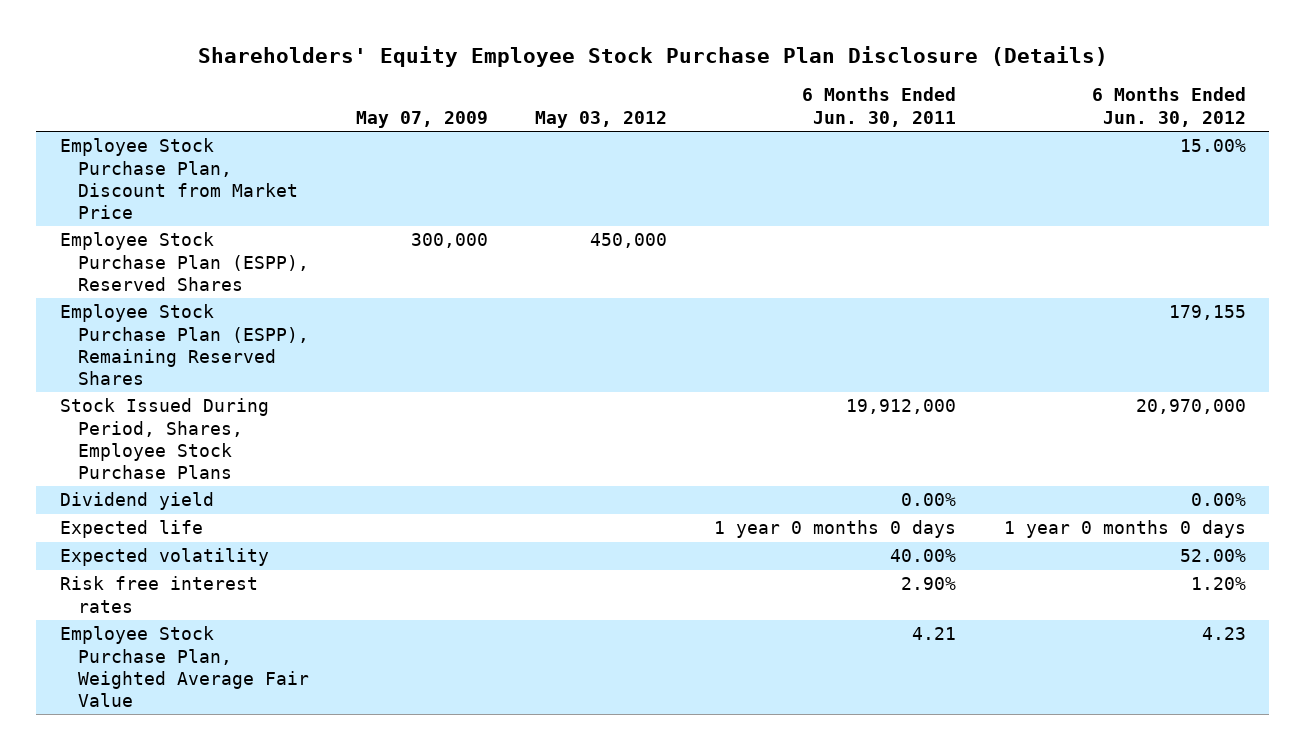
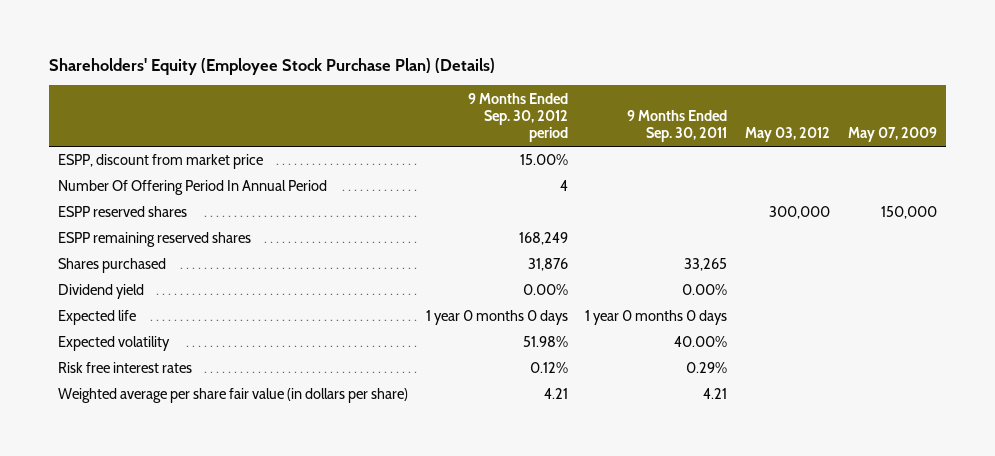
- Shareholders' Equity Employee Stock Purchase Plan Disclosure (Details)
+ Shareholders' Equity (Employee Stock Purchase Plan) (Details)
- | May 07, 2009 | May 03, 2012 | 6 Months Ended Jun. 30, 2011 | 6 Months Ended Jun. 30, 2012
+ | 9 Months Ended Sep. 30, 2012 period | 9 Months Ended Sep. 30, 2011 | May 03, 2012 | May 07, 2009
- Employee Stock Purchase Plan, Discount from Market Price | | | | 15.00%
- Employee Stock Purchase Plan (ESPP), Reserved Shares | 300,000 | 450,000 | |
- Employee Stock Purchase Plan (ESPP), Remaining Reserved Shares | | | | 179,155
- Stock Issued During Period, Shares, Employee Stock Purchase Plans | | | 19,912,000 | 20,970,000
+ ESPP, discount from market price | 15.00% | | |
+ Number Of Offering Period In Annual Period | 4 | | |
+ ESPP reserved shares | | | 300,000 | 150,000
+ ESPP remaining reserved shares | 168,249 | | |
+ Shares purchased | 31,876 | 33,265 | |
- Employee Stock Purchase Plan, Weighted Average Fair Value | | | 4.21 | 4.23
+ Weighted average per share fair value (in dollars per share) | 4.21 | 4.21 | |

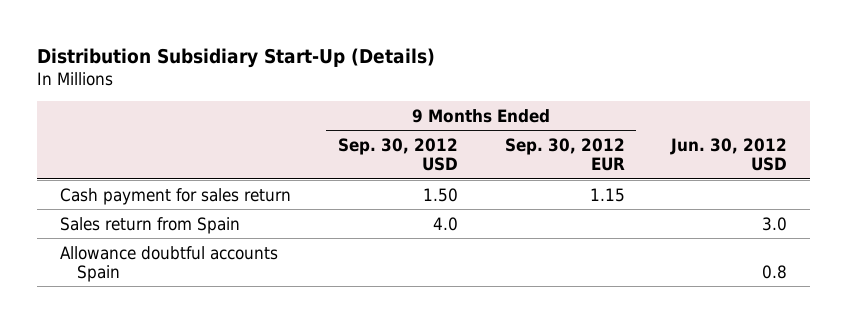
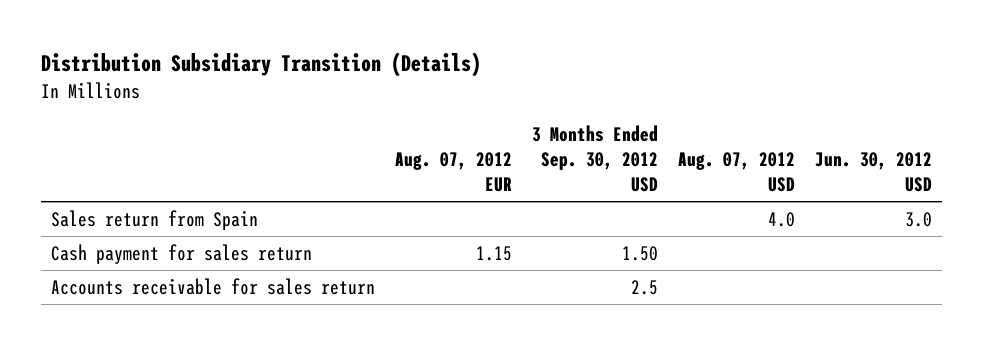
- Distribution Subsidiary Start-Up (Details)
+ Distribution Subsidiary Transition (Details)
- | 9 Months Ended Sep. 30, 2012 USD | 9 Months Ended Sep. 30, 2012 EUR | Jun. 30, 2012 USD
+ | Aug. 07, 2012 EUR | 3 Months Ended Sep. 30, 2012 USD | Aug. 07, 2012 USD | Jun. 30, 2012 USD
- Allowance doubtful accounts Spain | | | 0.8
moved down: Cash payment for sales return | 1.15 | 1.50 | |
+ Accounts receivable for sales return | | 2.5 | |

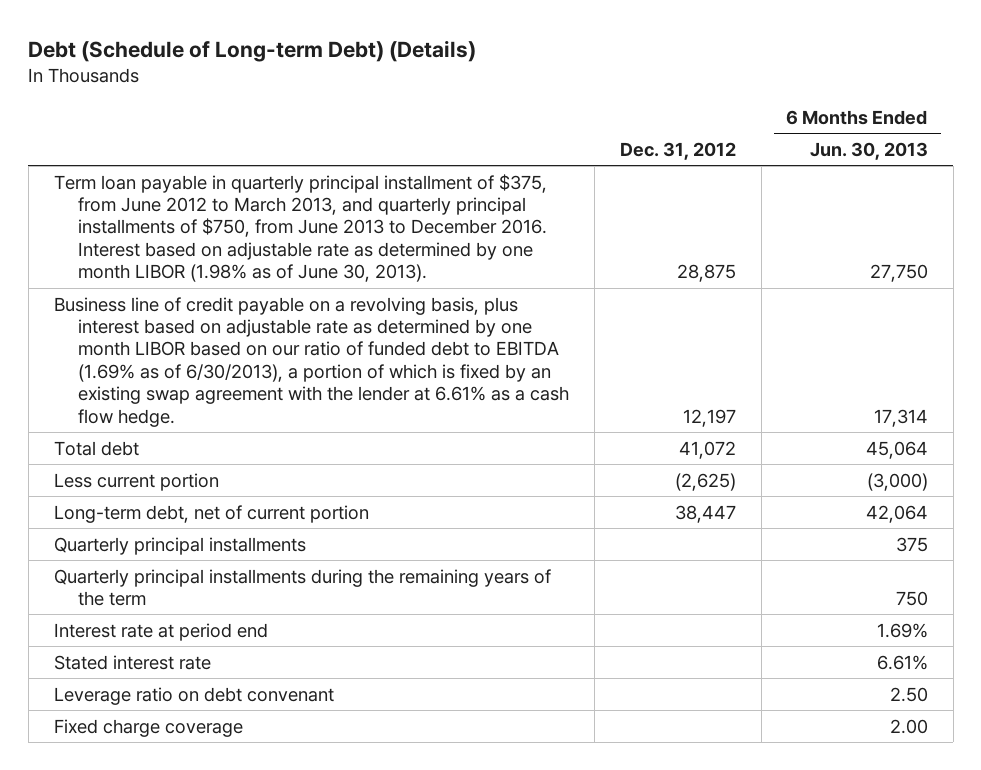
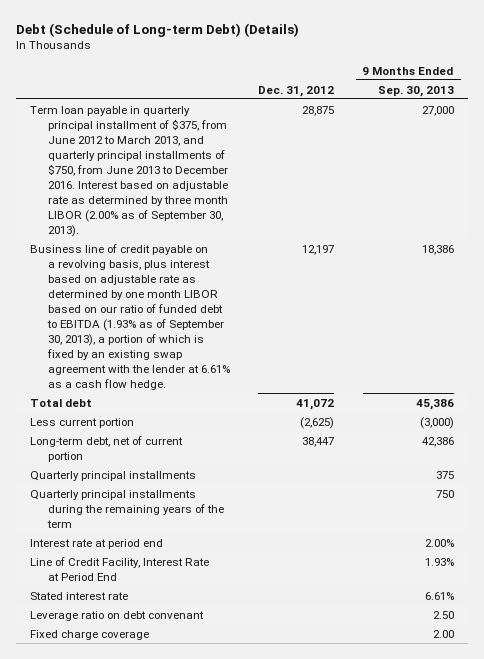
- | Dec. 31, 2012 | 6 Months Ended Jun. 30, 2013
+ | Dec. 31, 2012 | 9 Months Ended Sep. 30, 2013
- Term loan payable in quarterly principal installment of $375, from June 2012 to March 2013, and quarterly principal installments of $750, from June 2013 to December 2016. Interest based on adjustable rate as determined by one month LIBOR (1.98% as of June 30, 2013). | 28,875 | 27,750
- Business line of credit payable on a revolving basis, plus interest based on adjustable rate as determined by one month LIBOR based on our ratio of funded debt to EBITDA (1.69% as of 6/30/2013), a portion of which is fixed by an existing swap agreement with the lender at 6.61% as a cash flow hedge. | 12,197 | 17,314
+ Term loan payable in quarterly principal installment of $375, from June 2012 to March 2013, and quarterly principal installments of $750, from June 2013 to December 2016. Interest based on adjustable rate as determined by three month LIBOR (2.00% as of September 30, 2013). | 28,875 | 27,000
+ Business line of credit payable on a revolving basis, plus interest based on adjustable rate as determined by one month LIBOR based on our ratio of funded debt to EBITDA (1.93% as of September 30, 2013), a portion of which is fixed by an existing swap agreement with the lender at 6.61% as a cash flow hedge. | 12,197 | 18,386
+ Line of Credit Facility, Interest Rate at Period End | | 1.93%

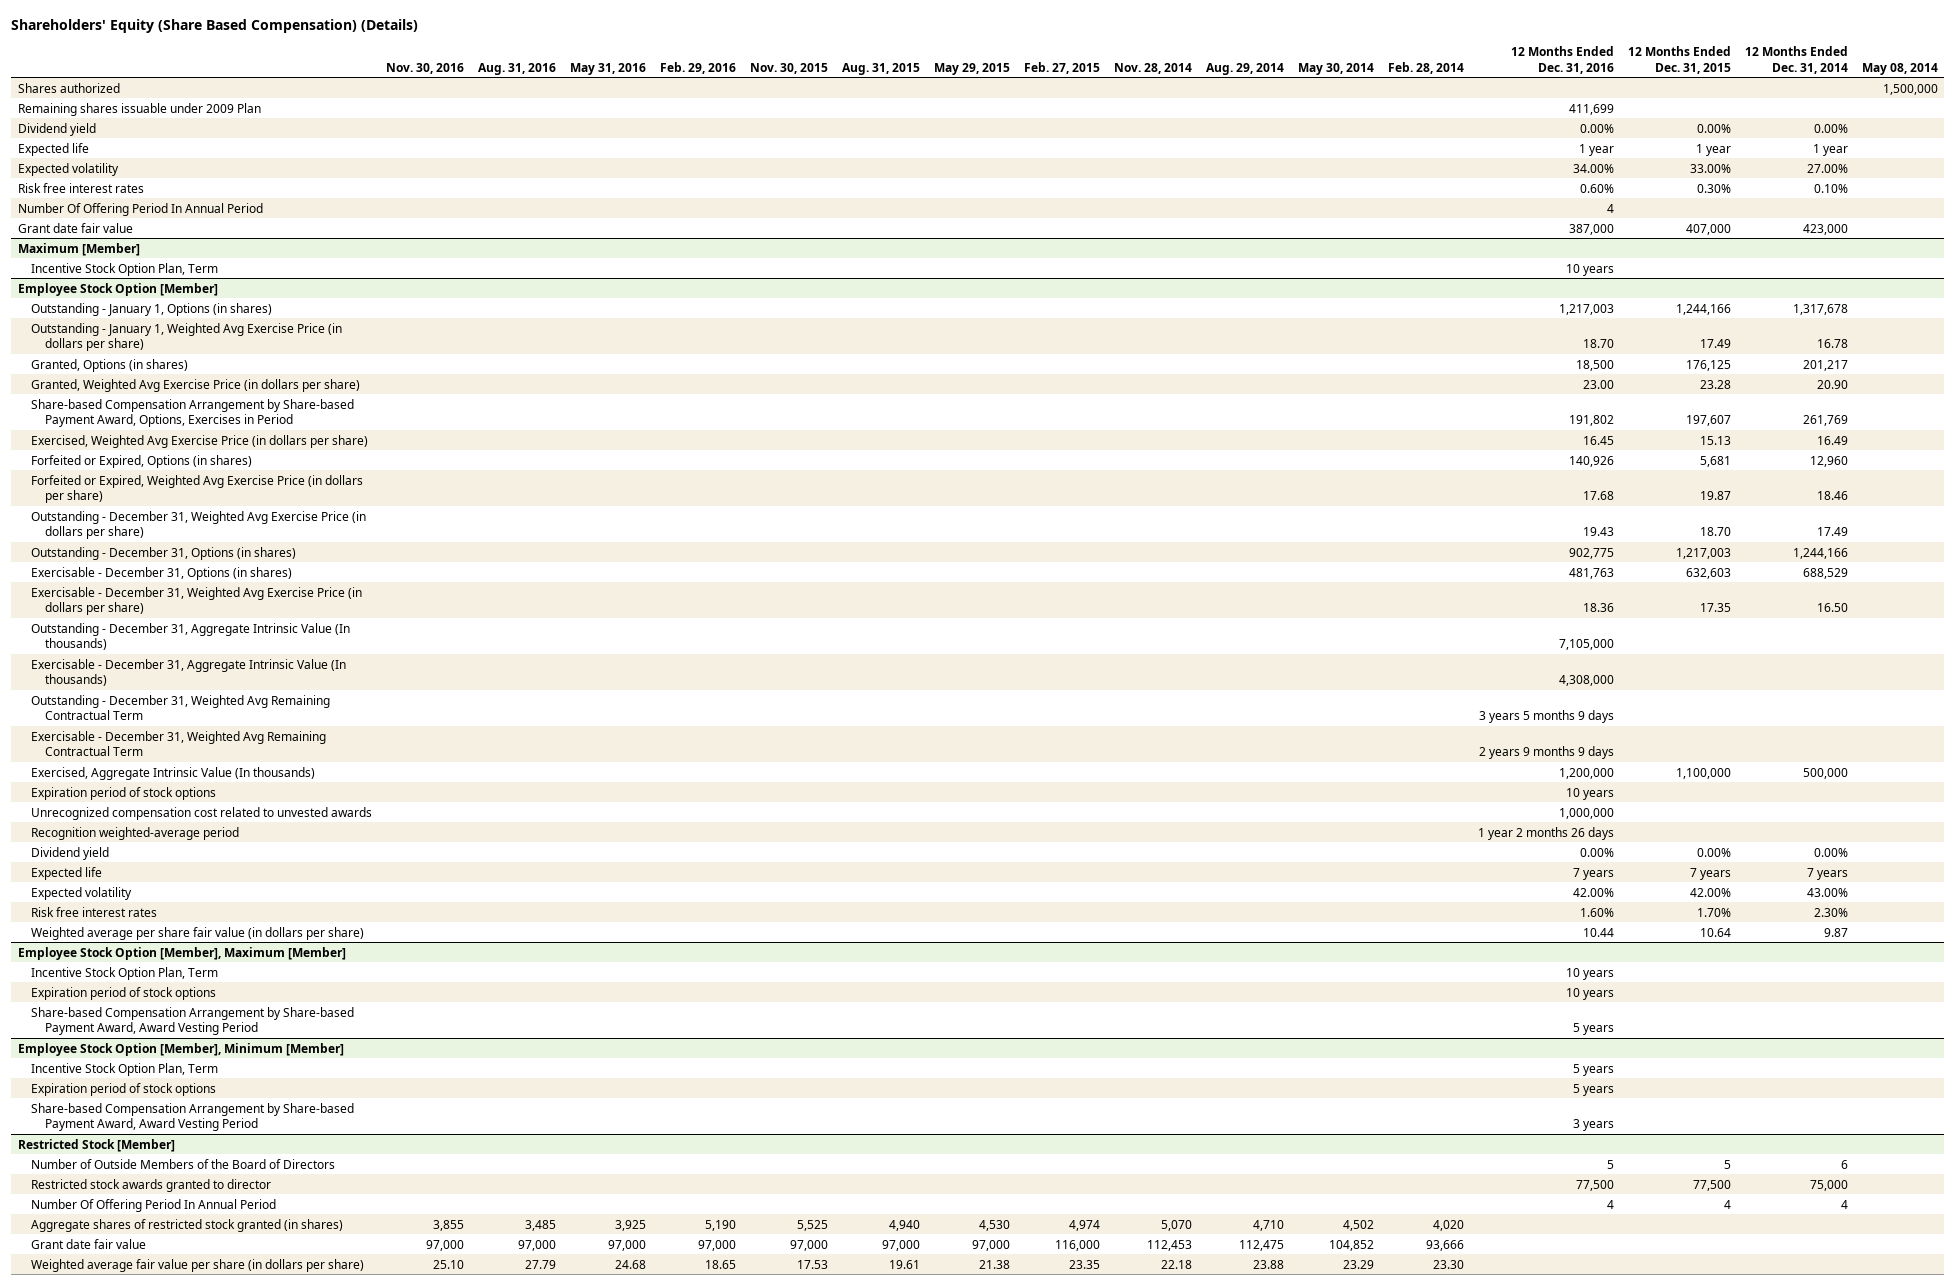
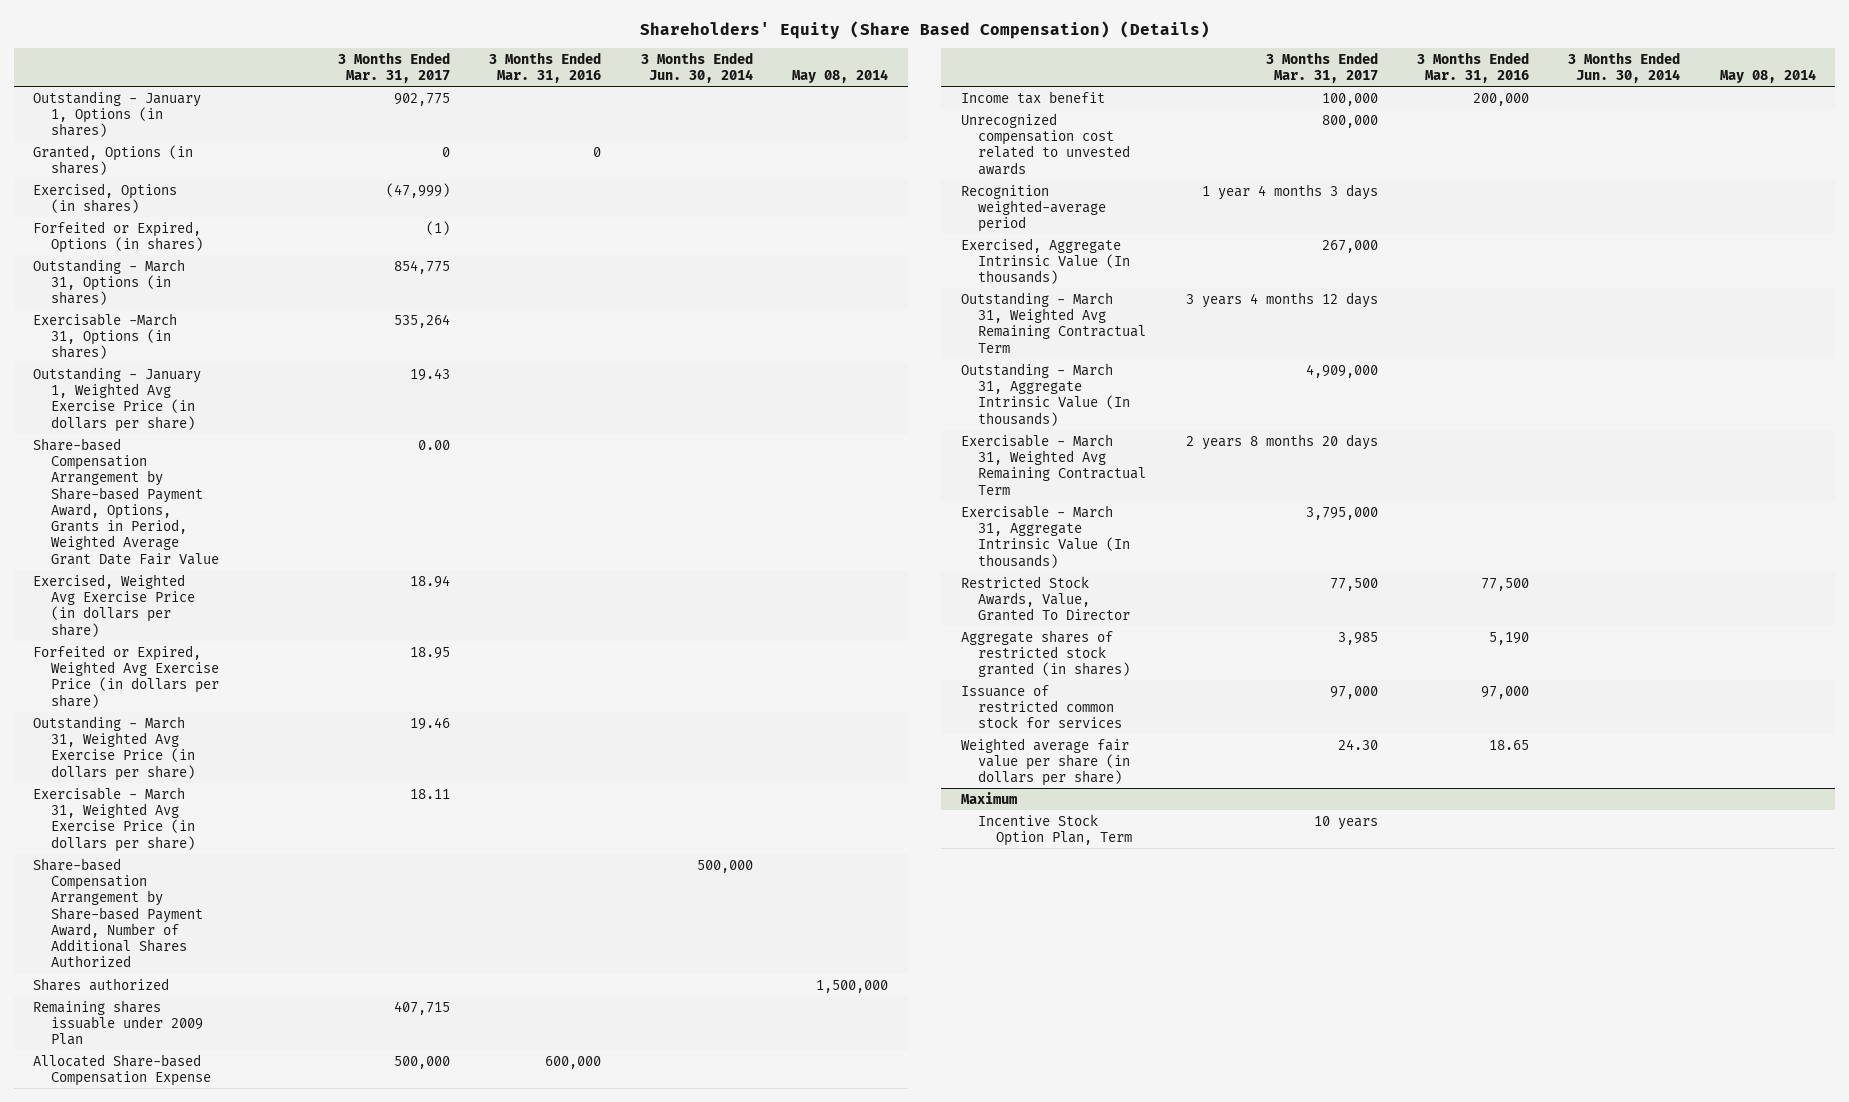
- | Nov. 30, 2016 | Aug. 31, 2016 | May 31, 2016 | Feb. 29, 2016 | Nov. 30, 2015 | Aug. 31, 2015 | May 29, 2015 | Feb. 27, 2015 | Nov. 28, 2014 | Aug. 29, 2014 | May 30, 2014 | Feb. 28, 2014 | 12 Months Ended Dec. 31, 2016 | 12 Months Ended Dec. 31, 2015 | 12 Months Ended Dec. 31, 2014 | May 08, 2014
+ | 3 Months Ended Mar. 31, 2017 | 3 Months Ended Mar. 31, 2016 | 3 Months Ended Jun. 30, 2014 | May 08, 2014
+ Outstanding - January 1, Options (in shares) | 902,775 | | |
+ Granted, Options (in shares) | 0 | 0 | |
+ Exercised, Options (in shares) | (47,999) | | |
+ Forfeited or Expired, Options (in shares) | (1) | | |
+ Outstanding - March 31, Options (in shares) | 854,775 | | |
+ Exercisable -March 31, Options (in shares) | 535,264 | | |
+ Outstanding - January 1, Weighted Avg Exercise Price (in dollars per share) | 19.43 | | |
+ Share-based Compensation Arrangement by Share-based Payment Award, Options, Grants in Period, Weighted Average Grant Date Fair Value | 0.00 | | |
+ Exercised, Weighted Avg Exercise Price (in dollars per share) | 18.94 | | |
+ Forfeited or Expired, Weighted Avg Exercise Price (in dollars per share) | 18.95 | | |
+ Outstanding - March 31, Weighted Avg Exercise Price (in dollars per share) | 19.46 | | |
+ Exercisable - March 31, Weighted Avg Exercise Price (in dollars per share) | 18.11 | | |
+ Share-based Compensation Arrangement by Share-based Payment Award, Number of Additional Shares Authorized | | | 500,000 |
- Dividend yield | | | | | | | | | | | | | 0.00% | 0.00% | 0.00% |
- Expected life | | | | | | | | | | | | | 1 year | 1 year | 1 year |
- Expected volatility | | | | | | | | | | | | | 34.00% | 33.00% | 27.00% |
- Risk free interest rates | | | | | | | | | | | | | 0.60% | 0.30% | 0.10% |
- Number Of Offering Period In Annual Period | | | | | | | | | | | | | 4 | | |
- Grant date fair value | | | | | | | | | | | | | 387,000 | 407,000 | 423,000 |
- Maximum [Member]
+ Allocated Share-based Compensation Expense | 500,000 | 600,000 | |
+ Income tax benefit | 100,000 | 200,000 | |
+ Unrecognized compensation cost related to unvested awards | 800,000 | | |
+ Recognition weighted-average period | 1 year 4 months 3 days | | |
+ Exercised, Aggregate Intrinsic Value (In thousands) | 267,000 | | |
+ Outstanding - March 31, Weighted Avg Remaining Contractual Term | 3 years 4 months 12 days | | |
+ Outstanding - March 31, Aggregate Intrinsic Value (In thousands) | 4,909,000 | | |
+ Exercisable - March 31, Weighted Avg Remaining Contractual Term | 2 years 8 months 20 days | | |
+ Exercisable - March 31, Aggregate Intrinsic Value (In thousands) | 3,795,000 | | |
+ Restricted Stock Awards, Value, Granted To Director | 77,500 | 77,500 | |
+ Aggregate shares of restricted stock granted (in shares) | 3,985 | 5,190 | |
+ Issuance of restricted common stock for services | 97,000 | 97,000 | |
+ Weighted average fair value per share (in dollars per share) | 24.30 | 18.65 | |
+ Maximum
- Employee Stock Option [Member]
- Outstanding - January 1, Options (in shares) | | | | | | | | | | | | | 1,217,003 | 1,244,166 | 1,317,678 |
- Outstanding - January 1, Weighted Avg Exercise Price (in dollars per share) | | | | | | | | | | | | | 18.70 | 17.49 | 16.78 |
- Granted, Options (in shares) | | | | | | | | | | | | | 18,500 | 176,125 | 201,217 |
- Granted, Weighted Avg Exercise Price (in dollars per share) | | | | | | | | | | | | | 23.00 | 23.28 | 20.90 |
- Share-based Compensation Arrangement by Share-based Payment Award, Options, Exercises in Period | | | | | | | | | | | | | 191,802 | 197,607 | 261,769 |
- Exercised, Weighted Avg Exercise Price (in dollars per share) | | | | | | | | | | | | | 16.45 | 15.13 | 16.49 |
- Forfeited or Expired, Options (in shares) | | | | | | | | | | | | | 140,926 | 5,681 | 12,960 |
- Forfeited or Expired, Weighted Avg Exercise Price (in dollars per share) | | | | | | | | | | | | | 17.68 | 19.87 | 18.46 |
- Outstanding - December 31, Weighted Avg Exercise Price (in dollars per share) | | | | | | | | | | | | | 19.43 | 18.70 | 17.49 |
- Outstanding - December 31, Options (in shares) | | | | | | | | | | | | | 902,775 | 1,217,003 | 1,244,166 |
- Exercisable - December 31, Options (in shares) | | | | | | | | | | | | | 481,763 | 632,603 | 688,529 |
- Exercisable - December 31, Weighted Avg Exercise Price (in dollars per share) | | | | | | | | | | | | | 18.36 | 17.35 | 16.50 |
- Outstanding - December 31, Aggregate Intrinsic Value (In thousands) | | | | | | | | | | | | | 7,105,000 | | |
- Exercisable - December 31, Aggregate Intrinsic Value (In thousands) | | | | | | | | | | | | | 4,308,000 | | |
- Outstanding - December 31, Weighted Avg Remaining Contractual Term | | | | | | | | | | | | | 3 years 5 months 9 days | | |
- Exercisable - December 31, Weighted Avg Remaining Contractual Term | | | | | | | | | | | | | 2 years 9 months 9 days | | |
- Exercised, Aggregate Intrinsic Value (In thousands) | | | | | | | | | | | | | 1,200,000 | 1,100,000 | 500,000 |
- Expiration period of stock options | | | | | | | | | | | | | 10 years | | |
- Unrecognized compensation cost related to unvested awards | | | | | | | | | | | | | 1,000,000 | | |
- Recognition weighted-average period | | | | | | | | | | | | | 1 year 2 months 26 days | | |
- Dividend yield | | | | | | | | | | | | | 0.00% | 0.00% | 0.00% |
- Expected life | | | | | | | | | | | | | 7 years | 7 years | 7 years |
- Expected volatility | | | | | | | | | | | | | 42.00% | 42.00% | 43.00% |
- Risk free interest rates | | | | | | | | | | | | | 1.60% | 1.70% | 2.30% |
- Weighted average per share fair value (in dollars per share) | | | | | | | | | | | | | 10.44 | 10.64 | 9.87 |
- Employee Stock Option [Member], Maximum [Member]
- Incentive Stock Option Plan, Term | | | | | | | | | | | | | 10 years | | |
- Expiration period of stock options | | | | | | | | | | | | | 10 years | | |
- Share-based Compensation Arrangement by Share-based Payment Award, Award Vesting Period | | | | | | | | | | | | | 5 years | | |
- Employee Stock Option [Member], Minimum [Member]
- Incentive Stock Option Plan, Term | | | | | | | | | | | | | 5 years | | |
- Expiration period of stock options | | | | | | | | | | | | | 5 years | | |
- Share-based Compensation Arrangement by Share-based Payment Award, Award Vesting Period | | | | | | | | | | | | | 3 years | | |
- Restricted Stock [Member]
- Number of Outside Members of the Board of Directors | | | | | | | | | | | | | 5 | 5 | 6 |
- Restricted stock awards granted to director | | | | | | | | | | | | | 77,500 | 77,500 | 75,000 |
- Number Of Offering Period In Annual Period | | | | | | | | | | | | | 4 | 4 | 4 |
- Aggregate shares of restricted stock granted (in shares) | 3,855 | 3,485 | 3,925 | 5,190 | 5,525 | 4,940 | 4,530 | 4,974 | 5,070 | 4,710 | 4,502 | 4,020 | | | |
- Grant date fair value | 97,000 | 97,000 | 97,000 | 97,000 | 97,000 | 97,000 | 97,000 | 116,000 | 112,453 | 112,475 | 104,852 | 93,666 | | | |
- Weighted average fair value per share (in dollars per share) | 25.10 | 27.79 | 24.68 | 18.65 | 17.53 | 19.61 | 21.38 | 23.35 | 22.18 | 23.88 | 23.29 | 23.30 | | | |

